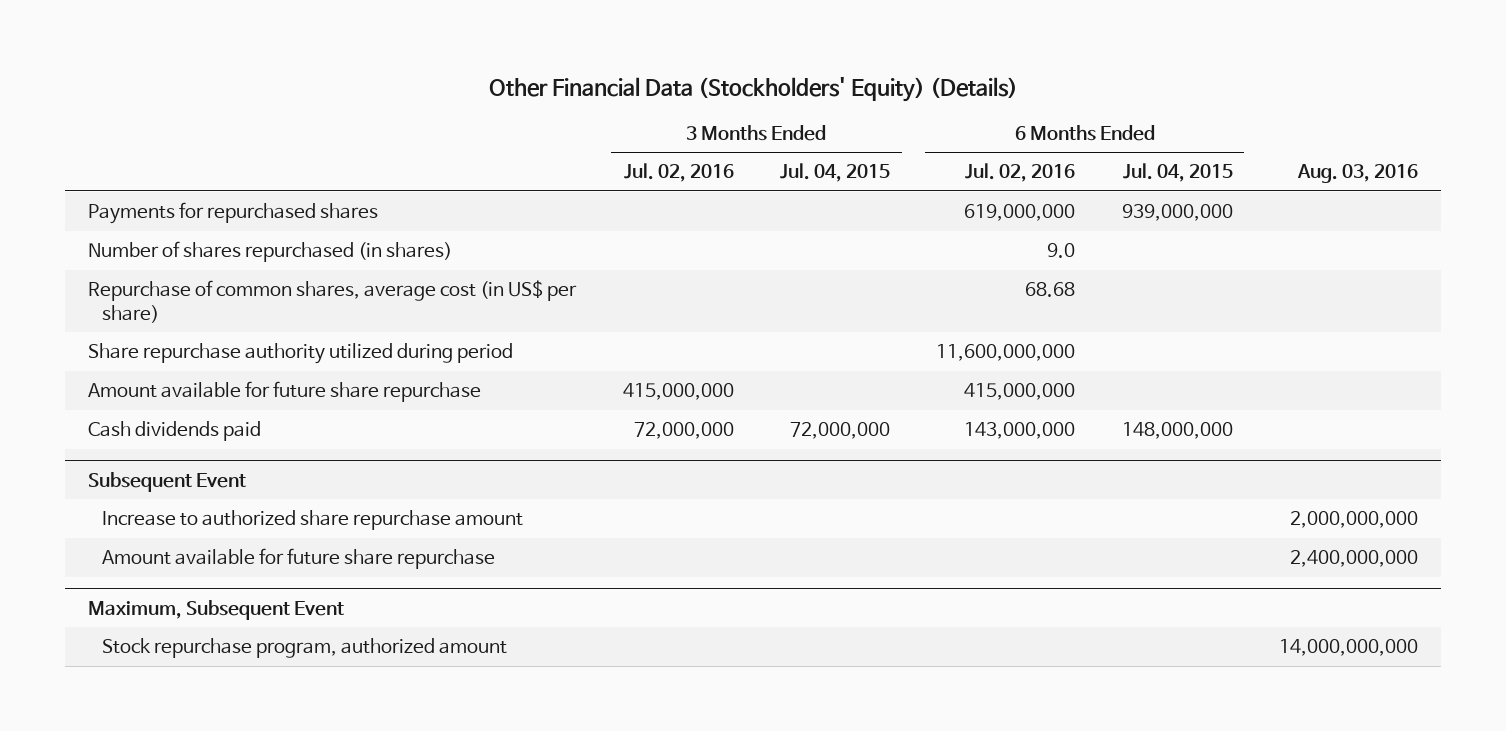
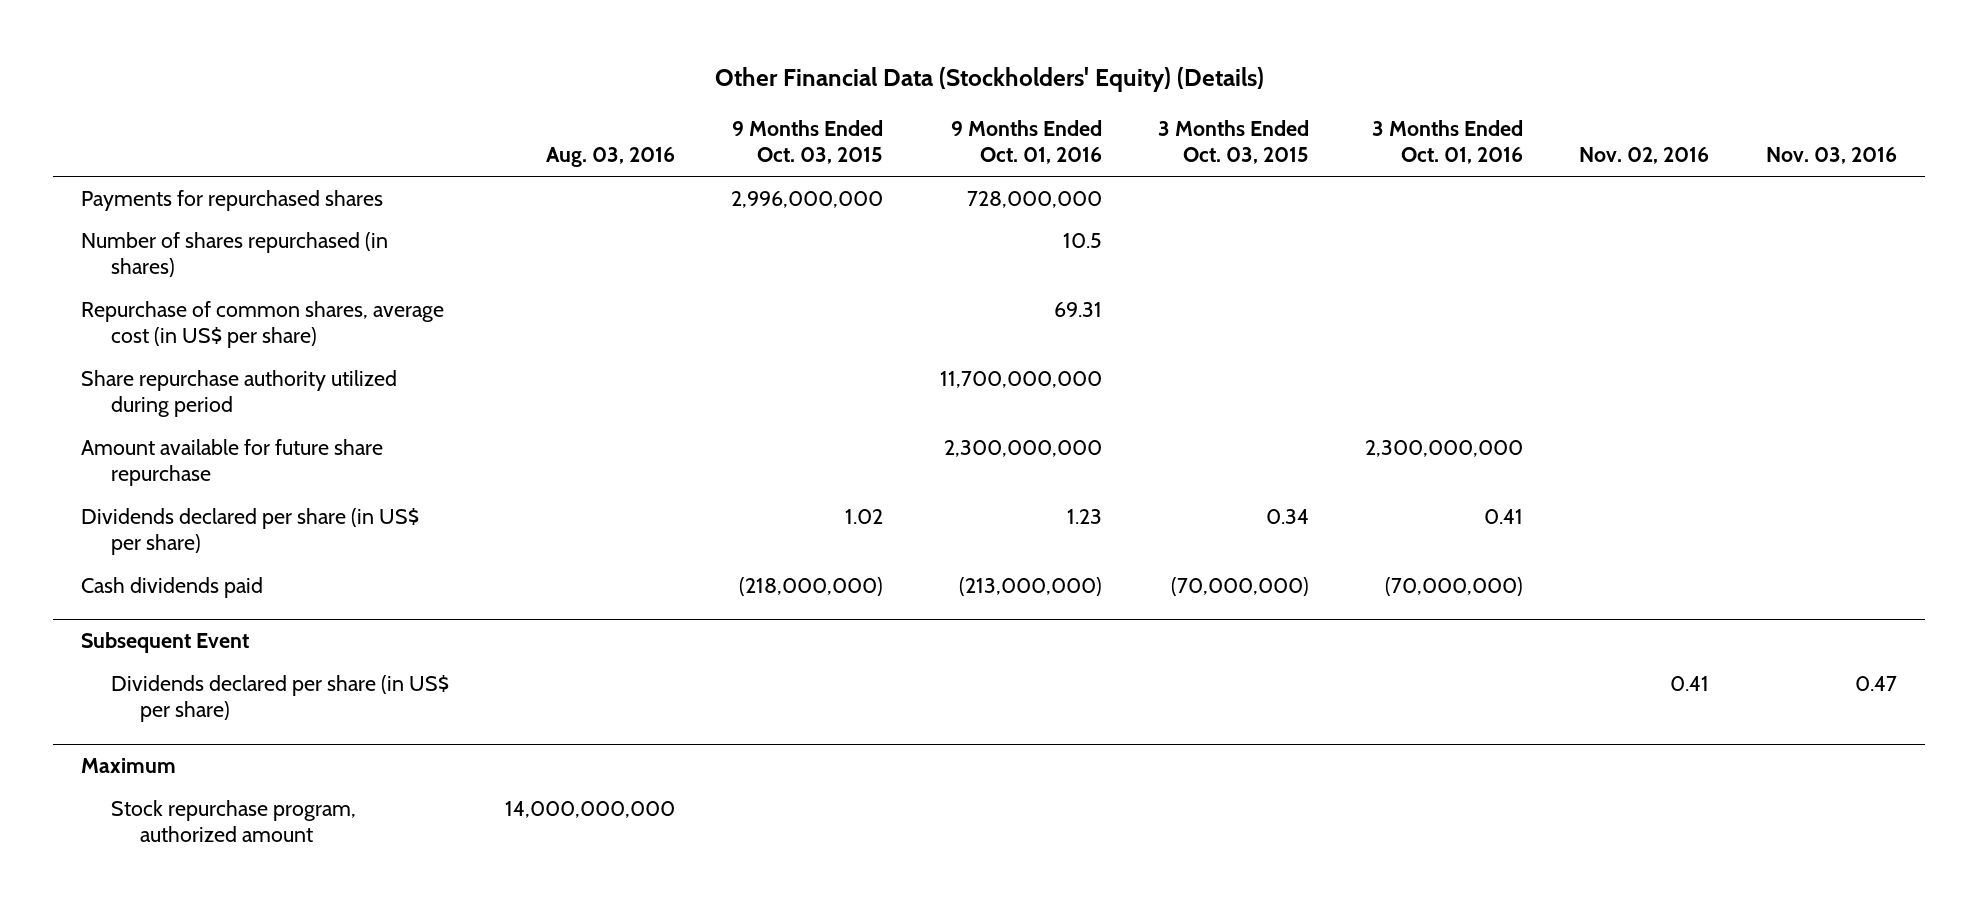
- | 3 Months Ended Jul. 02, 2016 | 3 Months Ended Jul. 04, 2015 | 6 Months Ended Jul. 02, 2016 | 6 Months Ended Jul. 04, 2015 | Aug. 03, 2016
+ | Aug. 03, 2016 | 9 Months Ended Oct. 03, 2015 | 9 Months Ended Oct. 01, 2016 | 3 Months Ended Oct. 03, 2015 | 3 Months Ended Oct. 01, 2016 | Nov. 02, 2016 | Nov. 03, 2016
+ Dividends declared per share (in US$ per share) | | 1.02 | 1.23 | 0.34 | 0.41 | |
@ Subsequent Event
- Increase to authorized share repurchase amount | | | | | 2,000,000,000
- Amount available for future share repurchase | | | | | 2,400,000,000
- Maximum, Subsequent Event
@ Subsequent Event
+ Dividends declared per share (in US$ per share) | | | | | | 0.41 | 0.47
+ Maximum

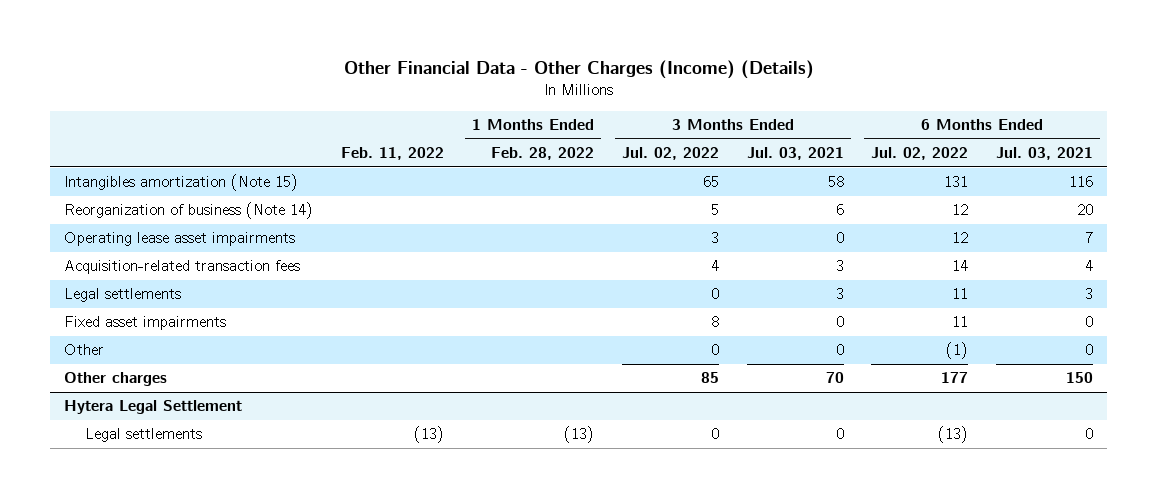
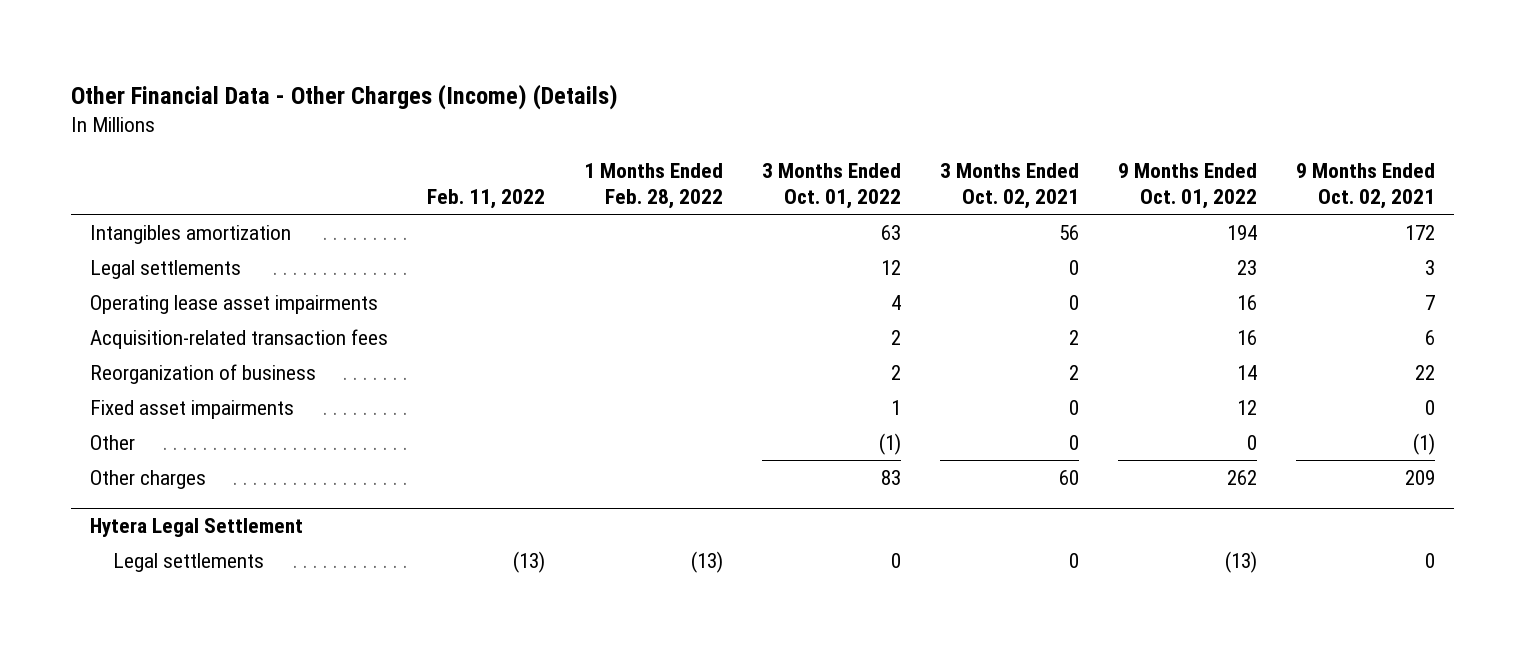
- | Feb. 11, 2022 | 1 Months Ended Feb. 28, 2022 | 3 Months Ended Jul. 02, 2022 | 3 Months Ended Jul. 03, 2021 | 6 Months Ended Jul. 02, 2022 | 6 Months Ended Jul. 03, 2021
+ | Feb. 11, 2022 | 1 Months Ended Feb. 28, 2022 | 3 Months Ended Oct. 01, 2022 | 3 Months Ended Oct. 02, 2021 | 9 Months Ended Oct. 01, 2022 | 9 Months Ended Oct. 02, 2021
- Intangibles amortization (Note 15) | | | 65 | 58 | 131 | 116
- Reorganization of business (Note 14) | | | 5 | 6 | 12 | 20
+ Intangibles amortization | | | 63 | 56 | 194 | 172
moved up: Legal settlements | | | 12 | 0 | 23 | 3
+ Reorganization of business | | | 2 | 2 | 14 | 22

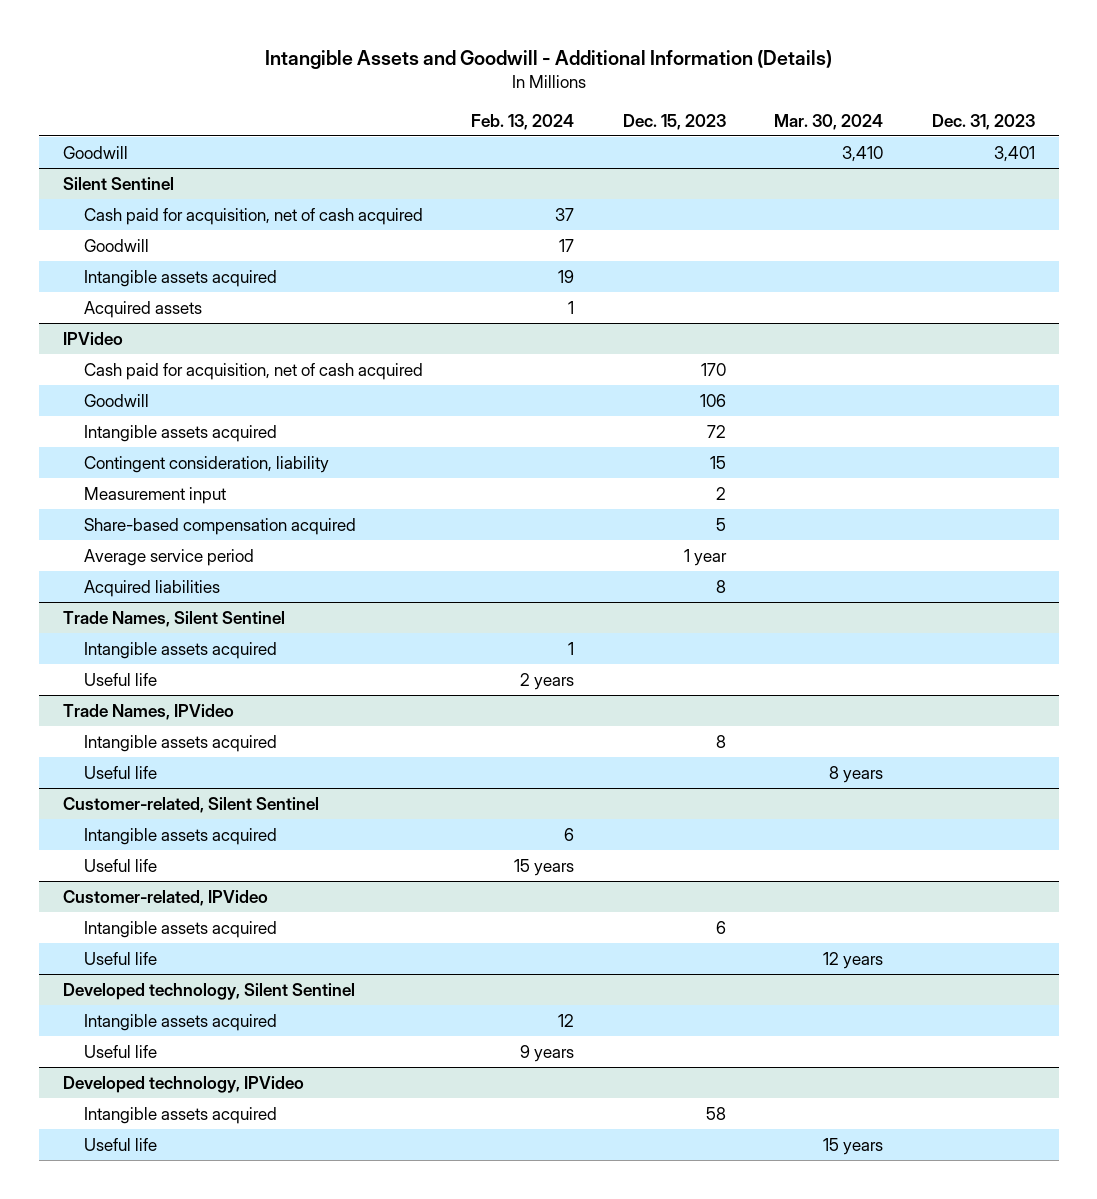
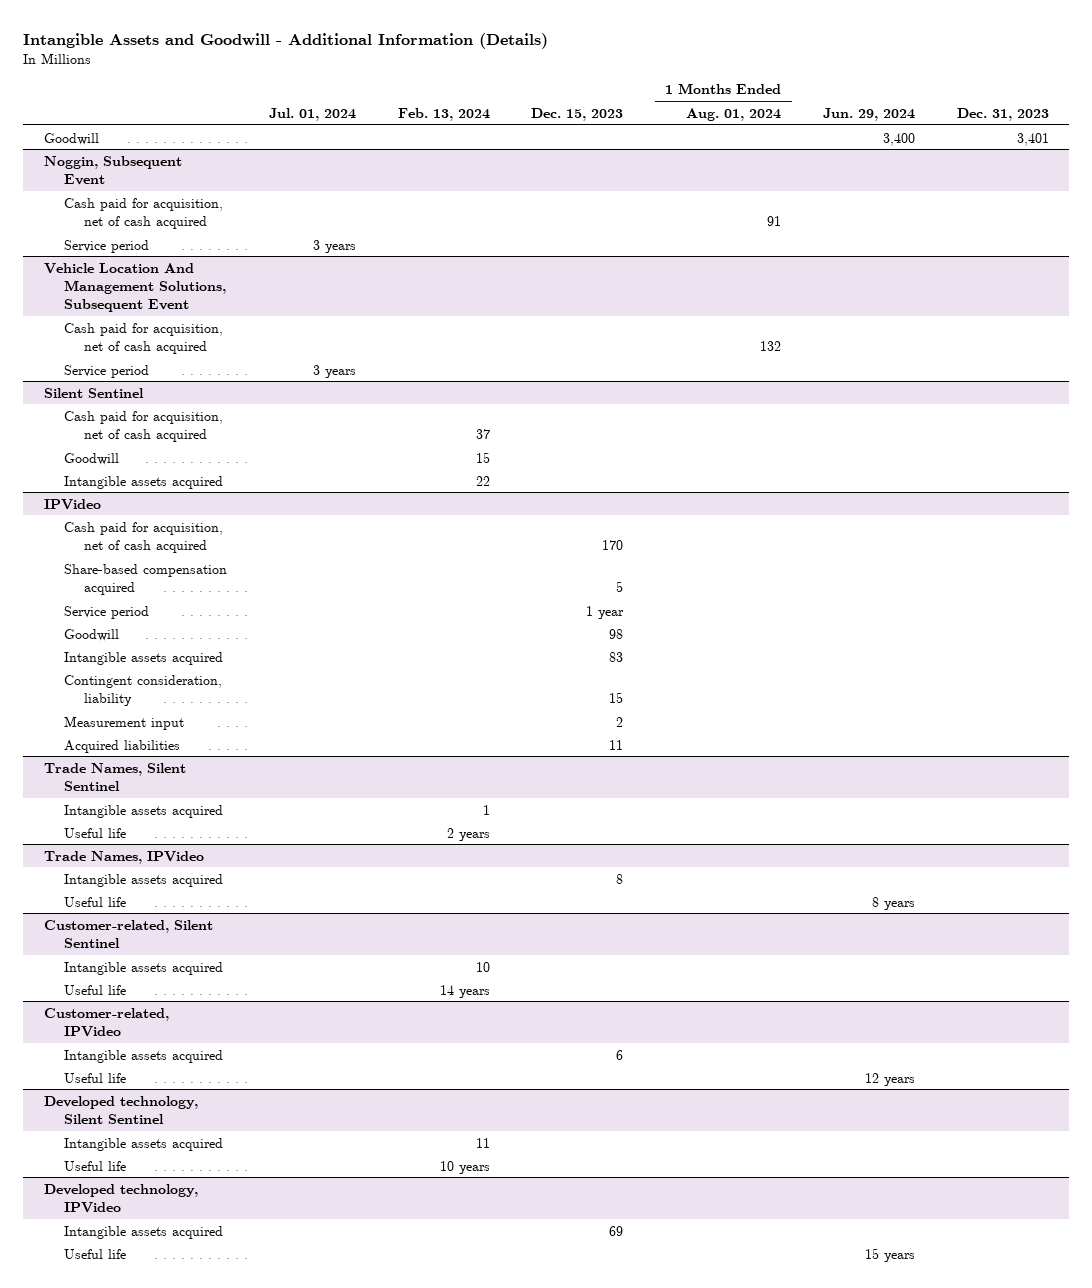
- | Feb. 13, 2024 | Dec. 15, 2023 | Mar. 30, 2024 | Dec. 31, 2023
+ | Jul. 01, 2024 | Feb. 13, 2024 | Dec. 15, 2023 | 1 Months Ended Aug. 01, 2024 | Jun. 29, 2024 | Dec. 31, 2023
+ Noggin, Subsequent Event
+ Cash paid for acquisition, net of cash acquired | | | | 91 | |
+ Service period | 3 years | | | | |
+ Vehicle Location And Management Solutions, Subsequent Event
+ Cash paid for acquisition, net of cash acquired | | | | 132 | |
+ Service period | 3 years | | | | |
@ Silent Sentinel
- Goodwill | 17 | | |
- Intangible assets acquired | 19 | | |
- Acquired assets | 1 | | |
+ Goodwill | | 15 | | | |
+ Intangible assets acquired | | 22 | | | |
@ IPVideo
- Goodwill | | 106 | |
- Intangible assets acquired | | 72 | |
moved up: Share-based compensation acquired | | | 5 | | |
+ Service period | | | 1 year | | |
+ Goodwill | | | 98 | | |
+ Intangible assets acquired | | | 83 | | |
- Average service period | | 1 year | |
- Acquired liabilities | | 8 | |
+ Acquired liabilities | | | 11 | | |
@ Customer-related, Silent Sentinel
- Intangible assets acquired | 6 | | |
- Useful life | 15 years | | |
+ Intangible assets acquired | | 10 | | | |
+ Useful life | | 14 years | | | |
@ Developed technology, Silent Sentinel
- Intangible assets acquired | 12 | | |
- Useful life | 9 years | | |
+ Intangible assets acquired | | 11 | | | |
+ Useful life | | 10 years | | | |
@ Developed technology, IPVideo
- Intangible assets acquired | | 58 | |
+ Intangible assets acquired | | | 69 | | |

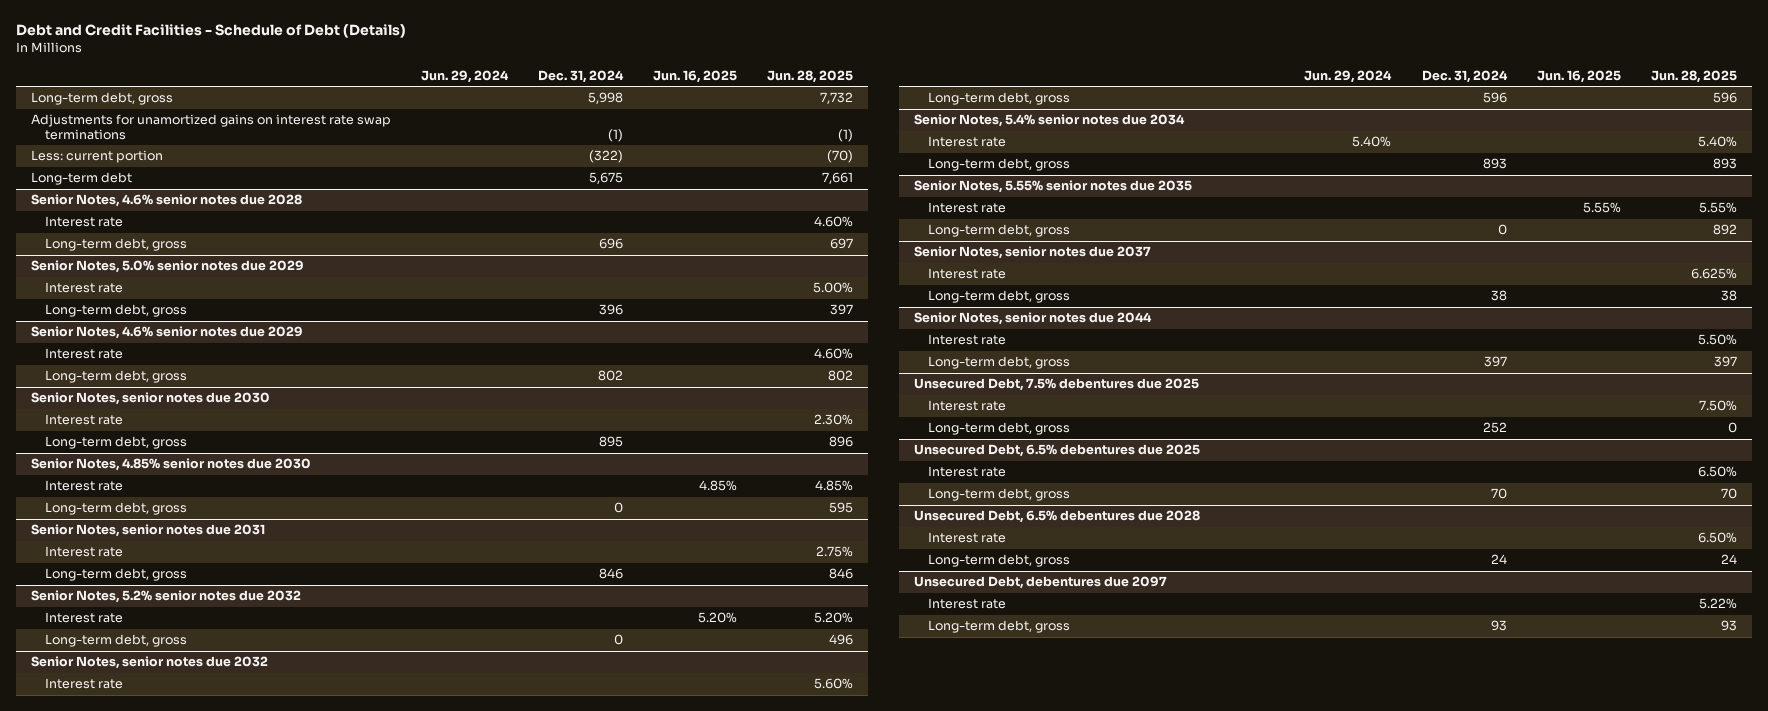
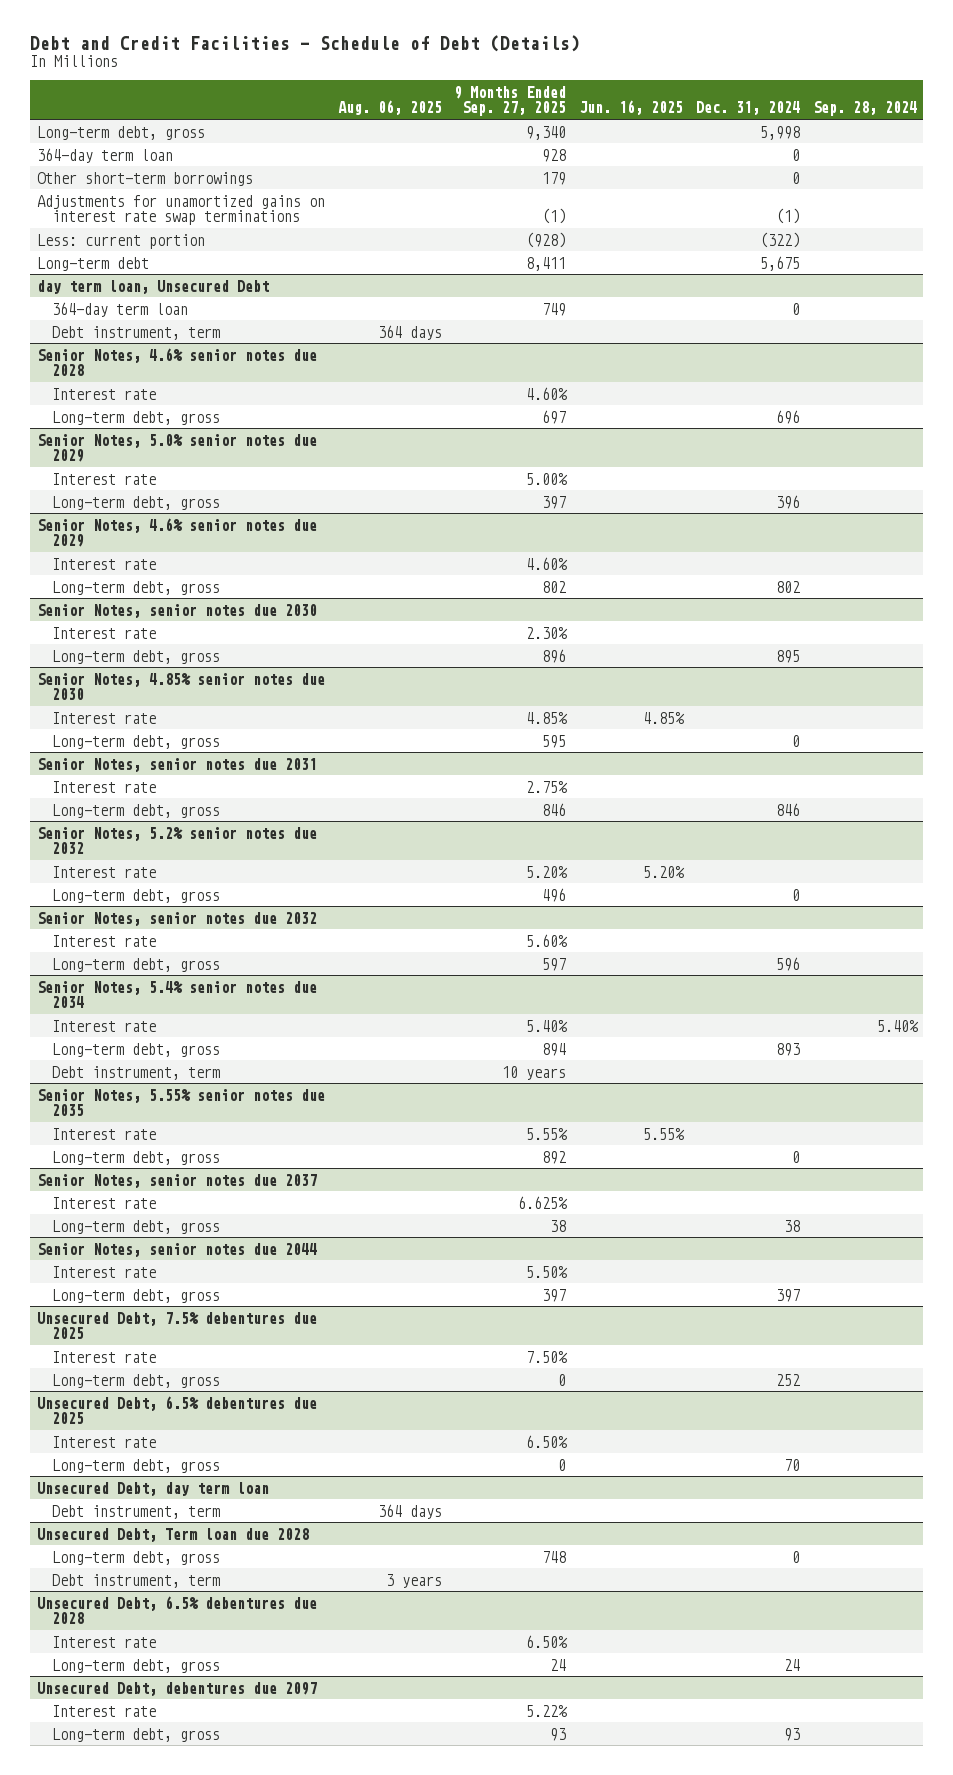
- | Jun. 29, 2024 | Dec. 31, 2024 | Jun. 16, 2025 | Jun. 28, 2025
+ | Aug. 06, 2025 | 9 Months Ended Sep. 27, 2025 | Jun. 16, 2025 | Dec. 31, 2024 | Sep. 28, 2024
+ 364-day term loan | | 928 | | 0 |
+ Other short-term borrowings | | 179 | | 0 |
+ day term loan, Unsecured Debt
+ 364-day term loan | | 749 | | 0 |
+ Debt instrument, term | 364 days | | | |
@ Senior Notes, 5.4% senior notes due 2034
+ Debt instrument, term | | 10 years | | |
+ Unsecured Debt, day term loan
+ Debt instrument, term | 364 days | | | |
+ Unsecured Debt, Term loan due 2028
+ Long-term debt, gross | | 748 | | 0 |
+ Debt instrument, term | 3 years | | | |

